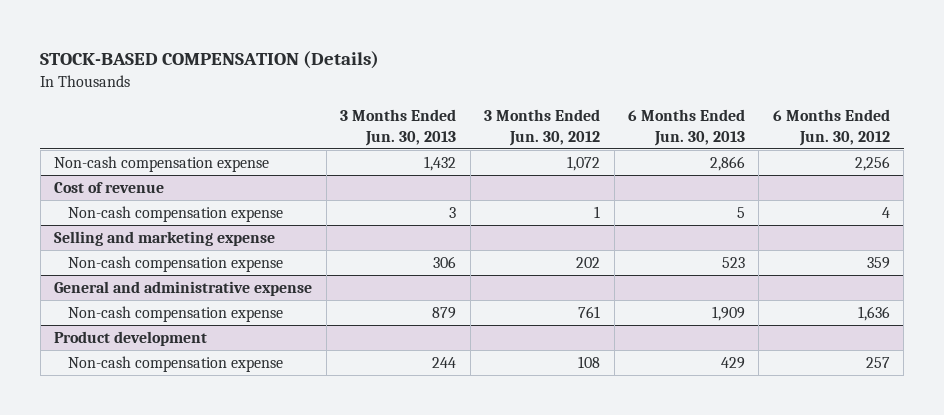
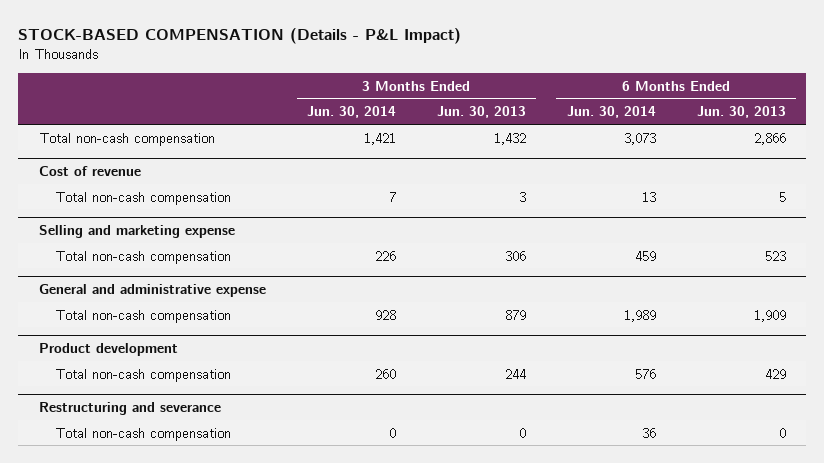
- STOCK-BASED COMPENSATION (Details)
+ STOCK-BASED COMPENSATION (Details - P&L Impact)
- | 3 Months Ended Jun. 30, 2013 | 3 Months Ended Jun. 30, 2012 | 6 Months Ended Jun. 30, 2013 | 6 Months Ended Jun. 30, 2012
+ | 3 Months Ended Jun. 30, 2014 | 3 Months Ended Jun. 30, 2013 | 6 Months Ended Jun. 30, 2014 | 6 Months Ended Jun. 30, 2013
- Non-cash compensation expense | 1,432 | 1,072 | 2,866 | 2,256
+ Total non-cash compensation | 1,421 | 1,432 | 3,073 | 2,866
@ Cost of revenue
- Non-cash compensation expense | 3 | 1 | 5 | 4
+ Total non-cash compensation | 7 | 3 | 13 | 5
@ Selling and marketing expense
- Non-cash compensation expense | 306 | 202 | 523 | 359
+ Total non-cash compensation | 226 | 306 | 459 | 523
@ General and administrative expense
- Non-cash compensation expense | 879 | 761 | 1,909 | 1,636
+ Total non-cash compensation | 928 | 879 | 1,989 | 1,909
@ Product development
- Non-cash compensation expense | 244 | 108 | 429 | 257
+ Total non-cash compensation | 260 | 244 | 576 | 429
+ Restructuring and severance
+ Total non-cash compensation | 0 | 0 | 36 | 0

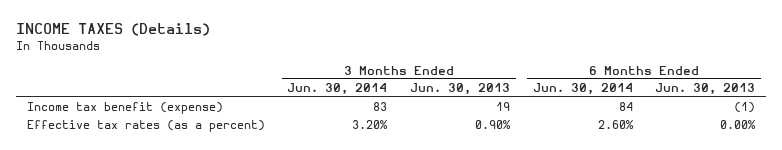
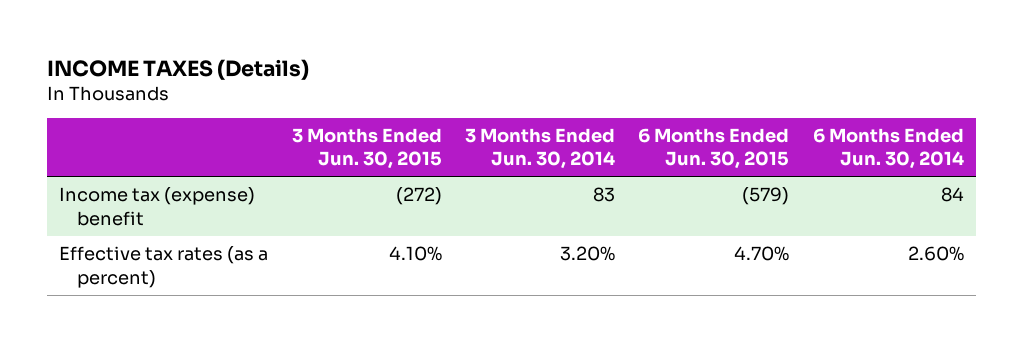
- | 3 Months Ended Jun. 30, 2014 | 3 Months Ended Jun. 30, 2013 | 6 Months Ended Jun. 30, 2014 | 6 Months Ended Jun. 30, 2013
+ | 3 Months Ended Jun. 30, 2015 | 3 Months Ended Jun. 30, 2014 | 6 Months Ended Jun. 30, 2015 | 6 Months Ended Jun. 30, 2014
- Income tax benefit (expense) | 83 | 19 | 84 | (1)
+ Income tax (expense) benefit | (272) | 83 | (579) | 84

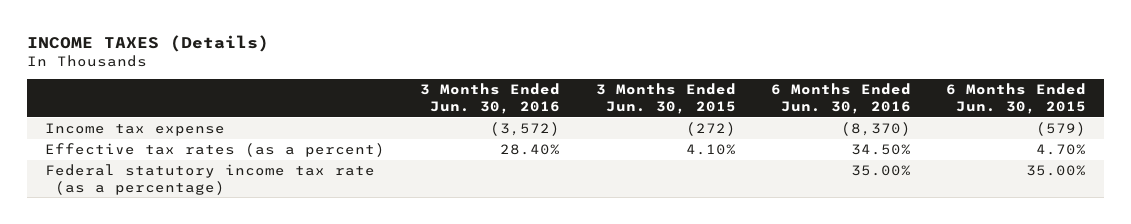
- | 3 Months Ended Jun. 30, 2015 | 3 Months Ended Jun. 30, 2014 | 6 Months Ended Jun. 30, 2015 | 6 Months Ended Jun. 30, 2014
+ | 3 Months Ended Jun. 30, 2016 | 3 Months Ended Jun. 30, 2015 | 6 Months Ended Jun. 30, 2016 | 6 Months Ended Jun. 30, 2015
- Income tax (expense) benefit | (272) | 83 | (579) | 84
+ Income tax expense | (3,572) | (272) | (8,370) | (579)
+ Federal statutory income tax rate (as a percentage) | | | 35.00% | 35.00%

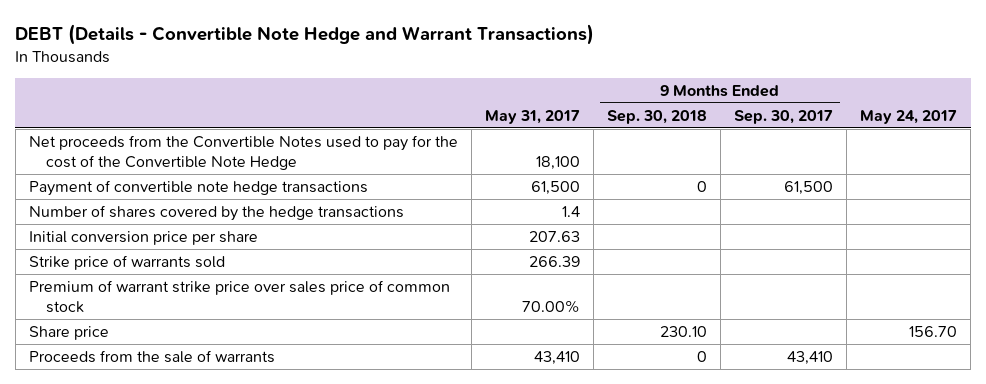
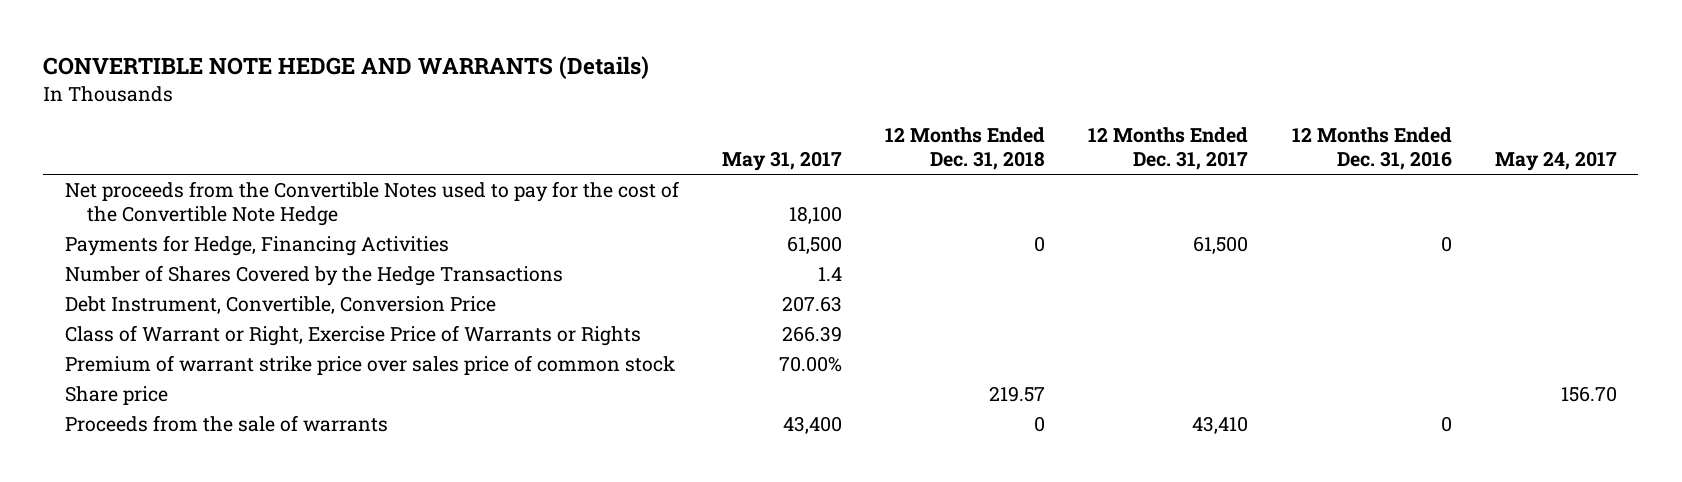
- DEBT (Details - Convertible Note Hedge and Warrant Transactions)
+ CONVERTIBLE NOTE HEDGE AND WARRANTS (Details)
- | May 31, 2017 | 9 Months Ended Sep. 30, 2018 | 9 Months Ended Sep. 30, 2017 | May 24, 2017
+ | May 31, 2017 | 12 Months Ended Dec. 31, 2018 | 12 Months Ended Dec. 31, 2017 | 12 Months Ended Dec. 31, 2016 | May 24, 2017
- Payment of convertible note hedge transactions | 61,500 | 0 | 61,500 |
- Number of shares covered by the hedge transactions | 1.4 | | |
- Initial conversion price per share | 207.63 | | |
- Strike price of warrants sold | 266.39 | | |
+ Payments for Hedge, Financing Activities | 61,500 | 0 | 61,500 | 0 |
+ Number of Shares Covered by the Hedge Transactions | 1.4 | | | |
+ Debt Instrument, Convertible, Conversion Price | 207.63 | | | |
+ Class of Warrant or Right, Exercise Price of Warrants or Rights | 266.39 | | | |
- Proceeds from the sale of warrants | 43,410 | 0 | 43,410 |
+ Proceeds from the sale of warrants | 43,400 | 0 | 43,410 | 0 |

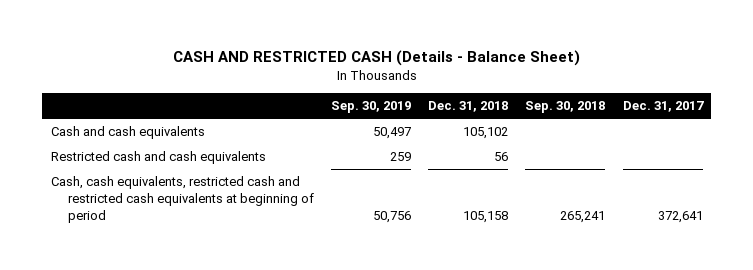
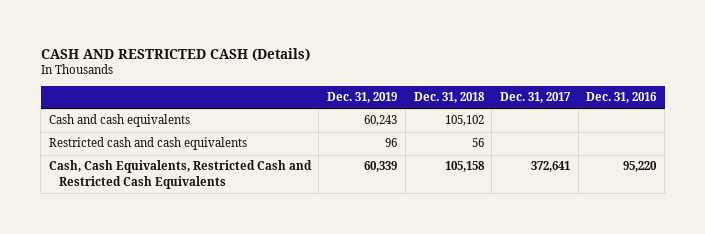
- CASH AND RESTRICTED CASH (Details - Balance Sheet)
+ CASH AND RESTRICTED CASH (Details)
- | Sep. 30, 2019 | Dec. 31, 2018 | Sep. 30, 2018 | Dec. 31, 2017
+ | Dec. 31, 2019 | Dec. 31, 2018 | Dec. 31, 2017 | Dec. 31, 2016
- Cash, cash equivalents, restricted cash and restricted cash equivalents at beginning of period | 50,756 | 105,158 | 265,241 | 372,641
+ Cash, Cash Equivalents, Restricted Cash and Restricted Cash Equivalents | 60,339 | 105,158 | 372,641 | 95,220

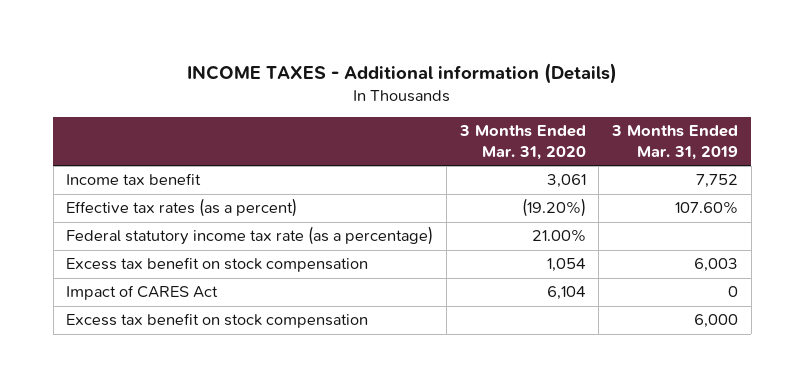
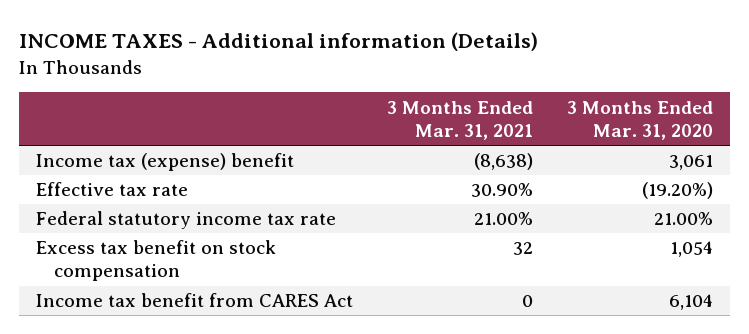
- | 3 Months Ended Mar. 31, 2020 | 3 Months Ended Mar. 31, 2019
+ | 3 Months Ended Mar. 31, 2021 | 3 Months Ended Mar. 31, 2020
- Income tax benefit | 3,061 | 7,752
- Effective tax rates (as a percent) | (19.20%) | 107.60%
- Federal statutory income tax rate (as a percentage) | 21.00% |
+ Income tax (expense) benefit | (8,638) | 3,061
+ Effective tax rate | 30.90% | (19.20%)
+ Federal statutory income tax rate | 21.00% | 21.00%
- Impact of CARES Act | 6,104 | 0
- Excess tax benefit on stock compensation | | 6,000
+ Income tax benefit from CARES Act | 0 | 6,104

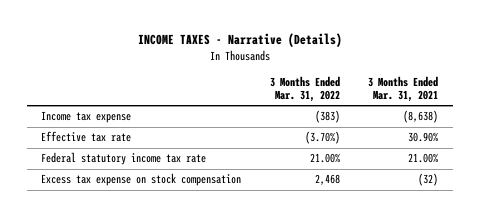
- INCOME TAXES - Additional information (Details)
+ INCOME TAXES - Narrative (Details)
- | 3 Months Ended Mar. 31, 2021 | 3 Months Ended Mar. 31, 2020
+ | 3 Months Ended Mar. 31, 2022 | 3 Months Ended Mar. 31, 2021
- Income tax (expense) benefit | (8,638) | 3,061
+ Income tax expense | (383) | (8,638)
- Excess tax benefit on stock compensation | 32 | 1,054
- Income tax benefit from CARES Act | 0 | 6,104
+ Excess tax expense on stock compensation | 2,468 | (32)

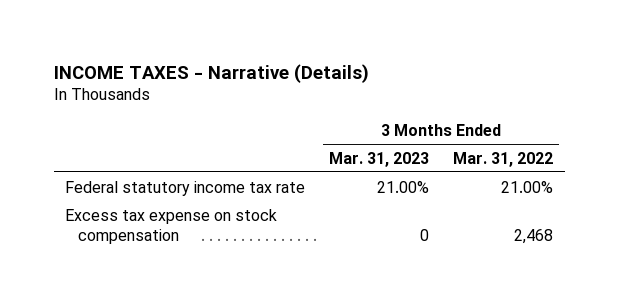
- | 3 Months Ended Mar. 31, 2022 | 3 Months Ended Mar. 31, 2021
+ | 3 Months Ended Mar. 31, 2023 | 3 Months Ended Mar. 31, 2022
- Income tax expense | (383) | (8,638)
- Effective tax rate | (3.70%) | 30.90%

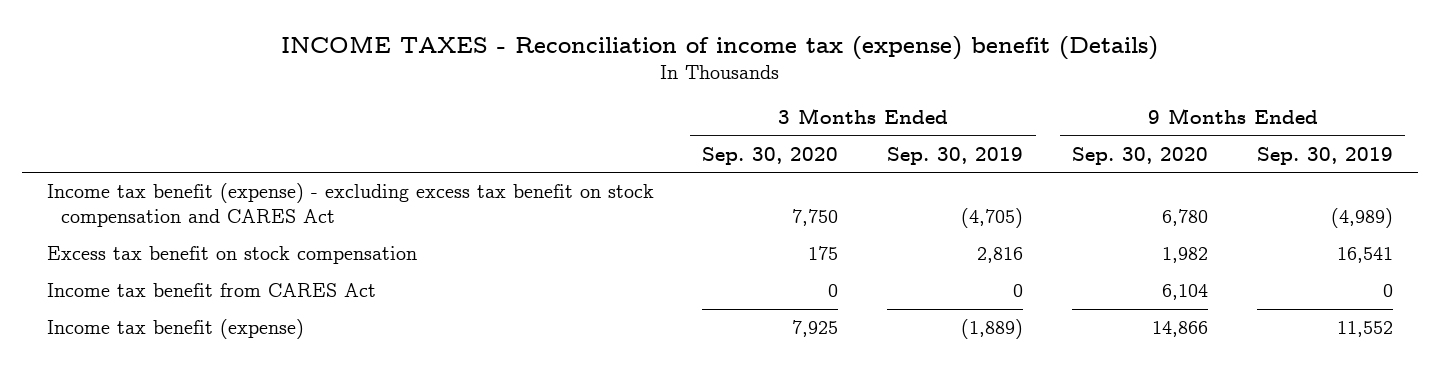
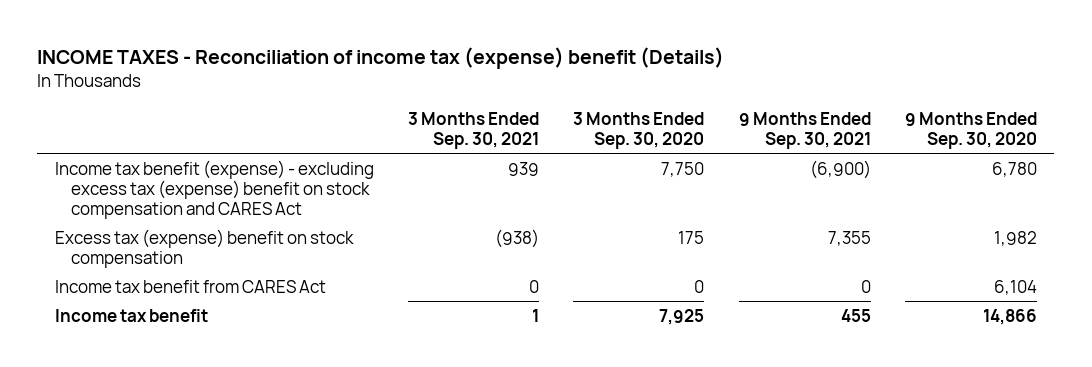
- | 3 Months Ended Sep. 30, 2020 | 3 Months Ended Sep. 30, 2019 | 9 Months Ended Sep. 30, 2020 | 9 Months Ended Sep. 30, 2019
+ | 3 Months Ended Sep. 30, 2021 | 3 Months Ended Sep. 30, 2020 | 9 Months Ended Sep. 30, 2021 | 9 Months Ended Sep. 30, 2020
- Income tax benefit (expense) - excluding excess tax benefit on stock compensation and CARES Act | 7,750 | (4,705) | 6,780 | (4,989)
- Excess tax benefit on stock compensation | 175 | 2,816 | 1,982 | 16,541
+ Income tax benefit (expense) - excluding excess tax (expense) benefit on stock compensation and CARES Act | 939 | 7,750 | (6,900) | 6,780
+ Excess tax (expense) benefit on stock compensation | (938) | 175 | 7,355 | 1,982
- Income tax benefit (expense) | 7,925 | (1,889) | 14,866 | 11,552
+ Income tax benefit | 1 | 7,925 | 455 | 14,866

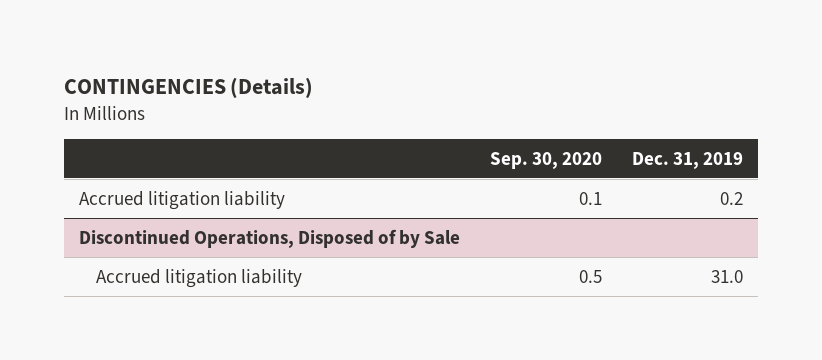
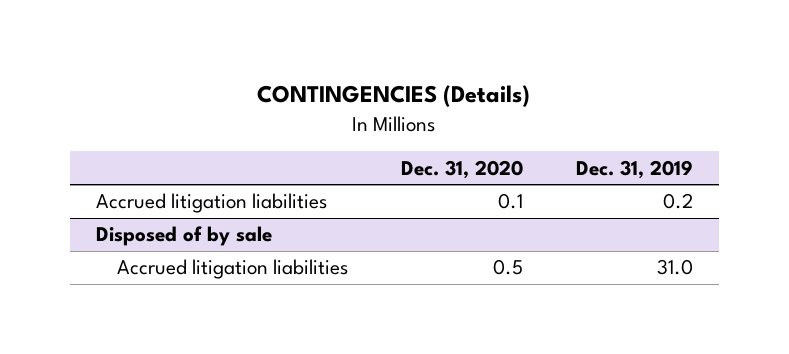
- | Sep. 30, 2020 | Dec. 31, 2019
+ | Dec. 31, 2020 | Dec. 31, 2019
- Accrued litigation liability | 0.1 | 0.2
- Discontinued Operations, Disposed of by Sale
- Accrued litigation liability | 0.5 | 31.0
+ Accrued litigation liabilities | 0.1 | 0.2
+ Disposed of by sale
+ Accrued litigation liabilities | 0.5 | 31.0

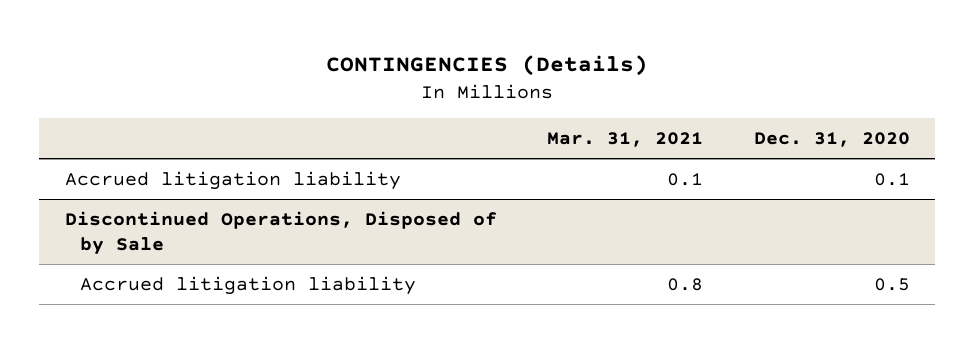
- | Dec. 31, 2020 | Dec. 31, 2019
+ | Mar. 31, 2021 | Dec. 31, 2020
- Accrued litigation liabilities | 0.1 | 0.2
- Disposed of by sale
- Accrued litigation liabilities | 0.5 | 31.0
+ Accrued litigation liability | 0.1 | 0.1
+ Discontinued Operations, Disposed of by Sale
+ Accrued litigation liability | 0.8 | 0.5

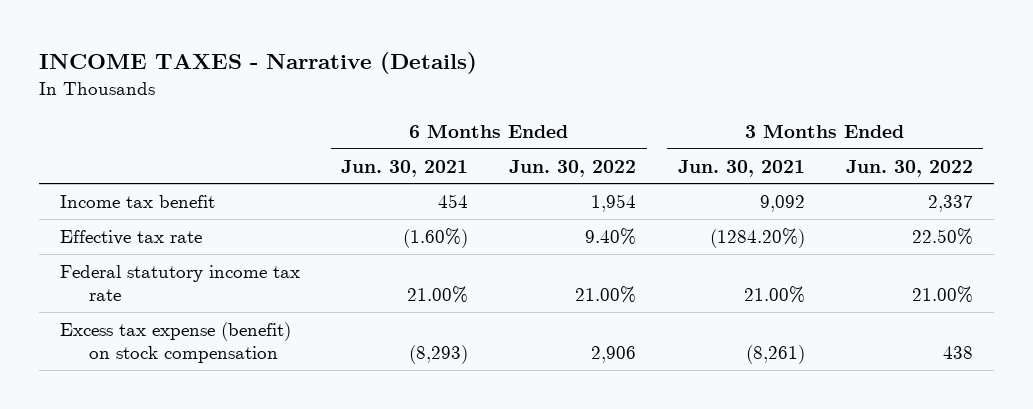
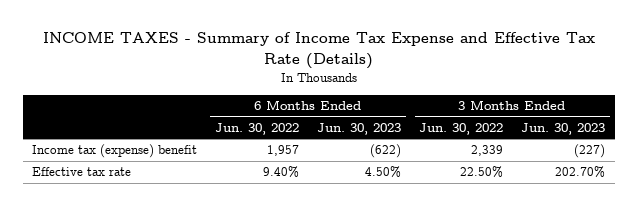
- INCOME TAXES - Narrative (Details)
+ INCOME TAXES - Summary of Income Tax Expense and Effective Tax Rate (Details)
- | 6 Months Ended Jun. 30, 2021 | 6 Months Ended Jun. 30, 2022 | 3 Months Ended Jun. 30, 2021 | 3 Months Ended Jun. 30, 2022
+ | 6 Months Ended Jun. 30, 2022 | 6 Months Ended Jun. 30, 2023 | 3 Months Ended Jun. 30, 2022 | 3 Months Ended Jun. 30, 2023
- Income tax benefit | 454 | 1,954 | 9,092 | 2,337
+ Income tax (expense) benefit | 1,957 | (622) | 2,339 | (227)
- Federal statutory income tax rate | 21.00% | 21.00% | 21.00% | 21.00%
- Excess tax expense (benefit) on stock compensation | (8,293) | 2,906 | (8,261) | 438

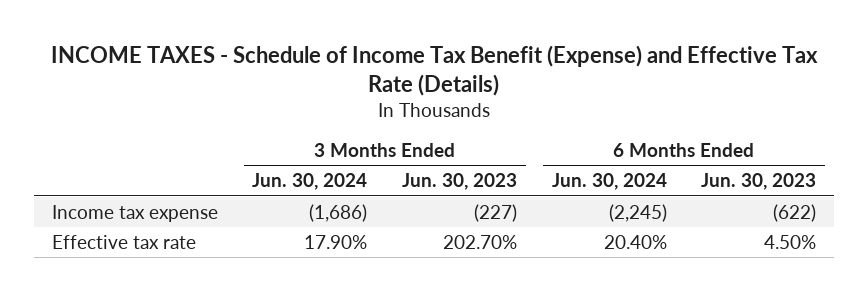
- INCOME TAXES - Summary of Income Tax Expense and Effective Tax Rate (Details)
+ INCOME TAXES - Schedule of Income Tax Benefit (Expense) and Effective Tax Rate (Details)
- | 6 Months Ended Jun. 30, 2022 | 6 Months Ended Jun. 30, 2023 | 3 Months Ended Jun. 30, 2022 | 3 Months Ended Jun. 30, 2023
+ | 3 Months Ended Jun. 30, 2024 | 3 Months Ended Jun. 30, 2023 | 6 Months Ended Jun. 30, 2024 | 6 Months Ended Jun. 30, 2023
- Income tax (expense) benefit | 1,957 | (622) | 2,339 | (227)
+ Income tax expense | (1,686) | (227) | (2,245) | (622)

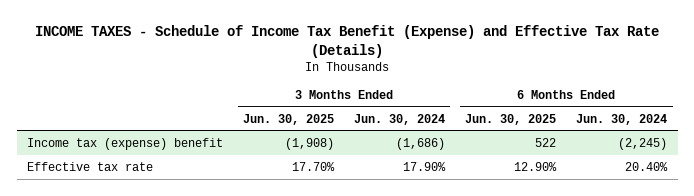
- | 3 Months Ended Jun. 30, 2024 | 3 Months Ended Jun. 30, 2023 | 6 Months Ended Jun. 30, 2024 | 6 Months Ended Jun. 30, 2023
+ | 3 Months Ended Jun. 30, 2025 | 3 Months Ended Jun. 30, 2024 | 6 Months Ended Jun. 30, 2025 | 6 Months Ended Jun. 30, 2024
- Income tax expense | (1,686) | (227) | (2,245) | (622)
+ Income tax (expense) benefit | (1,908) | (1,686) | 522 | (2,245)

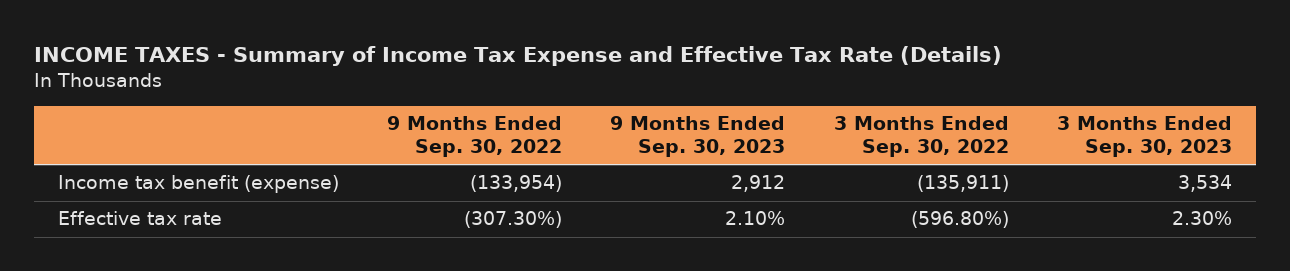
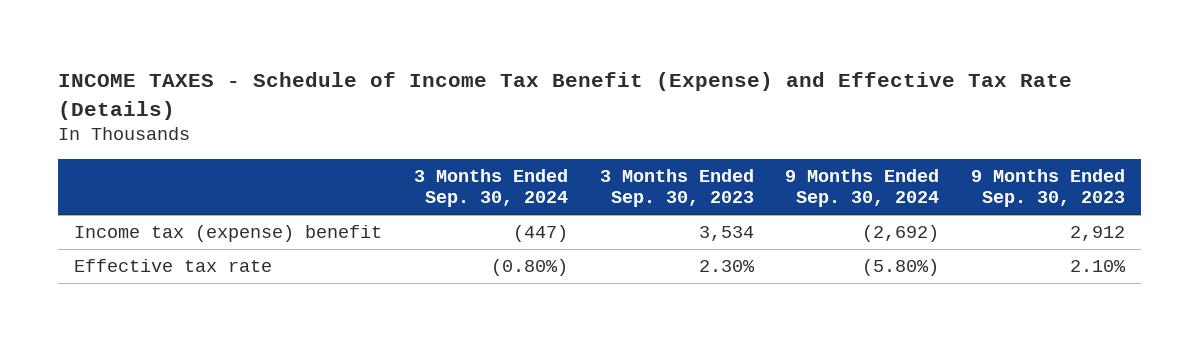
- INCOME TAXES - Summary of Income Tax Expense and Effective Tax Rate (Details)
+ INCOME TAXES - Schedule of Income Tax Benefit (Expense) and Effective Tax Rate (Details)
- | 9 Months Ended Sep. 30, 2022 | 9 Months Ended Sep. 30, 2023 | 3 Months Ended Sep. 30, 2022 | 3 Months Ended Sep. 30, 2023
+ | 3 Months Ended Sep. 30, 2024 | 3 Months Ended Sep. 30, 2023 | 9 Months Ended Sep. 30, 2024 | 9 Months Ended Sep. 30, 2023
- Income tax benefit (expense) | (133,954) | 2,912 | (135,911) | 3,534
+ Income tax (expense) benefit | (447) | 3,534 | (2,692) | 2,912

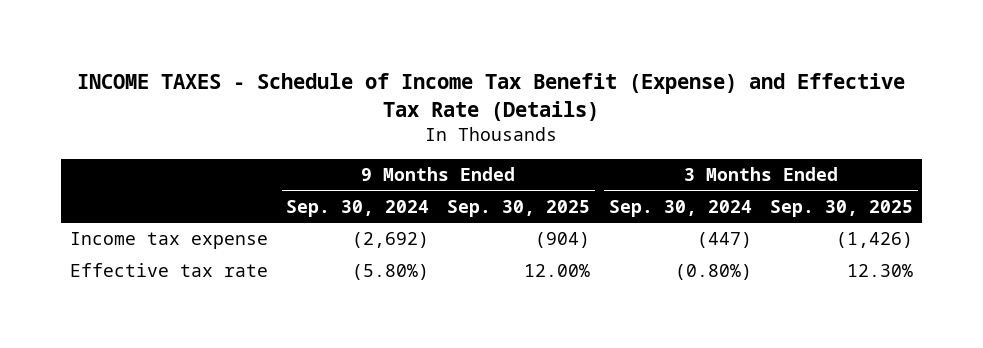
- | 3 Months Ended Sep. 30, 2024 | 3 Months Ended Sep. 30, 2023 | 9 Months Ended Sep. 30, 2024 | 9 Months Ended Sep. 30, 2023
+ | 9 Months Ended Sep. 30, 2024 | 9 Months Ended Sep. 30, 2025 | 3 Months Ended Sep. 30, 2024 | 3 Months Ended Sep. 30, 2025
- Income tax (expense) benefit | (447) | 3,534 | (2,692) | 2,912
+ Income tax expense | (2,692) | (904) | (447) | (1,426)

